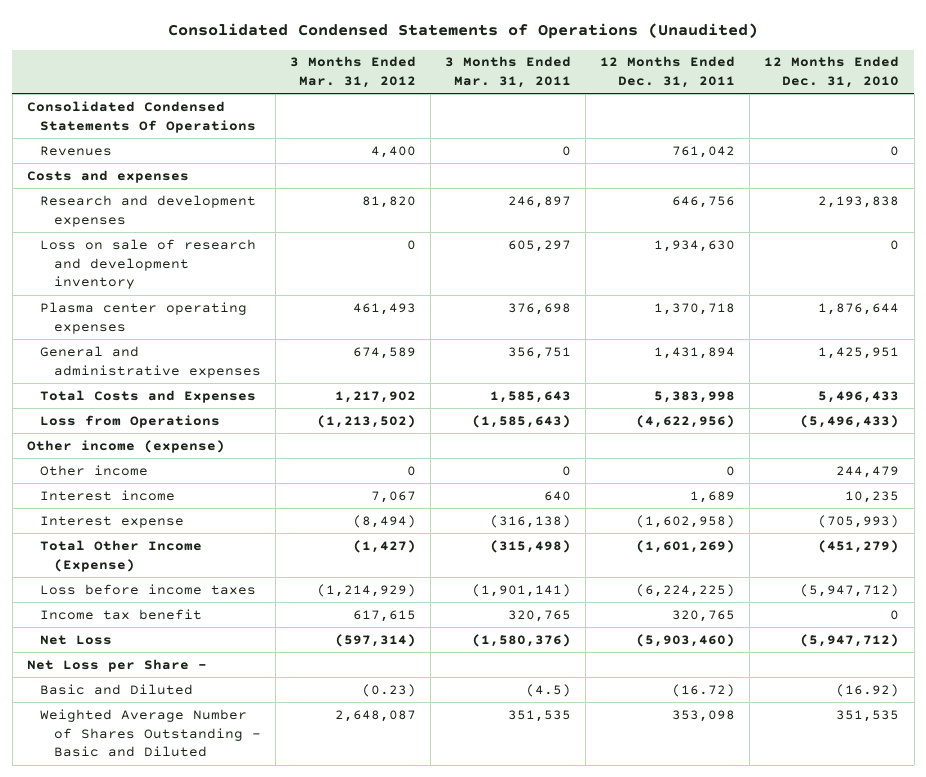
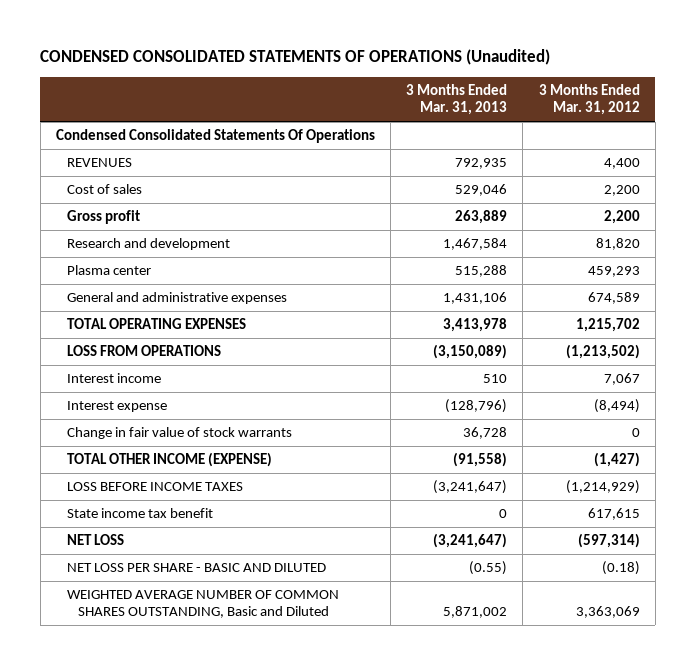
- Consolidated Condensed Statements of Operations (Unaudited)
+ CONDENSED CONSOLIDATED STATEMENTS OF OPERATIONS (Unaudited)
- | 3 Months Ended Mar. 31, 2012 | 3 Months Ended Mar. 31, 2011 | 12 Months Ended Dec. 31, 2011 | 12 Months Ended Dec. 31, 2010
+ | 3 Months Ended Mar. 31, 2013 | 3 Months Ended Mar. 31, 2012
- Consolidated Condensed Statements Of Operations
- Revenues | 4,400 | 0 | 761,042 | 0
- Costs and expenses
- Research and development expenses | 81,820 | 246,897 | 646,756 | 2,193,838
- Loss on sale of research and development inventory | 0 | 605,297 | 1,934,630 | 0
- Plasma center operating expenses | 461,493 | 376,698 | 1,370,718 | 1,876,644
+ Condensed Consolidated Statements Of Operations
+ REVENUES | 792,935 | 4,400
+ Cost of sales | 529,046 | 2,200
+ Gross profit | 263,889 | 2,200
+ Research and development | 1,467,584 | 81,820
+ Plasma center | 515,288 | 459,293
- Total Costs and Expenses | 1,217,902 | 1,585,643 | 5,383,998 | 5,496,433
- Loss from Operations | (1,213,502) | (1,585,643) | (4,622,956) | (5,496,433)
- Other income (expense)
- Other income | 0 | 0 | 0 | 244,479
+ TOTAL OPERATING EXPENSES | 3,413,978 | 1,215,702
+ LOSS FROM OPERATIONS | (3,150,089) | (1,213,502)
- Total Other Income (Expense) | (1,427) | (315,498) | (1,601,269) | (451,279)
- Loss before income taxes | (1,214,929) | (1,901,141) | (6,224,225) | (5,947,712)
- Income tax benefit | 617,615 | 320,765 | 320,765 | 0
- Net Loss | (597,314) | (1,580,376) | (5,903,460) | (5,947,712)
- Net Loss per Share -
- Basic and Diluted | (0.23) | (4.5) | (16.72) | (16.92)
- Weighted Average Number of Shares Outstanding - Basic and Diluted | 2,648,087 | 351,535 | 353,098 | 351,535
+ Change in fair value of stock warrants | 36,728 | 0
+ TOTAL OTHER INCOME (EXPENSE) | (91,558) | (1,427)
+ LOSS BEFORE INCOME TAXES | (3,241,647) | (1,214,929)
+ State income tax benefit | 0 | 617,615
+ NET LOSS | (3,241,647) | (597,314)
+ NET LOSS PER SHARE - BASIC AND DILUTED | (0.55) | (0.18)
+ WEIGHTED AVERAGE NUMBER OF COMMON SHARES OUTSTANDING, Basic and Diluted | 5,871,002 | 3,363,069

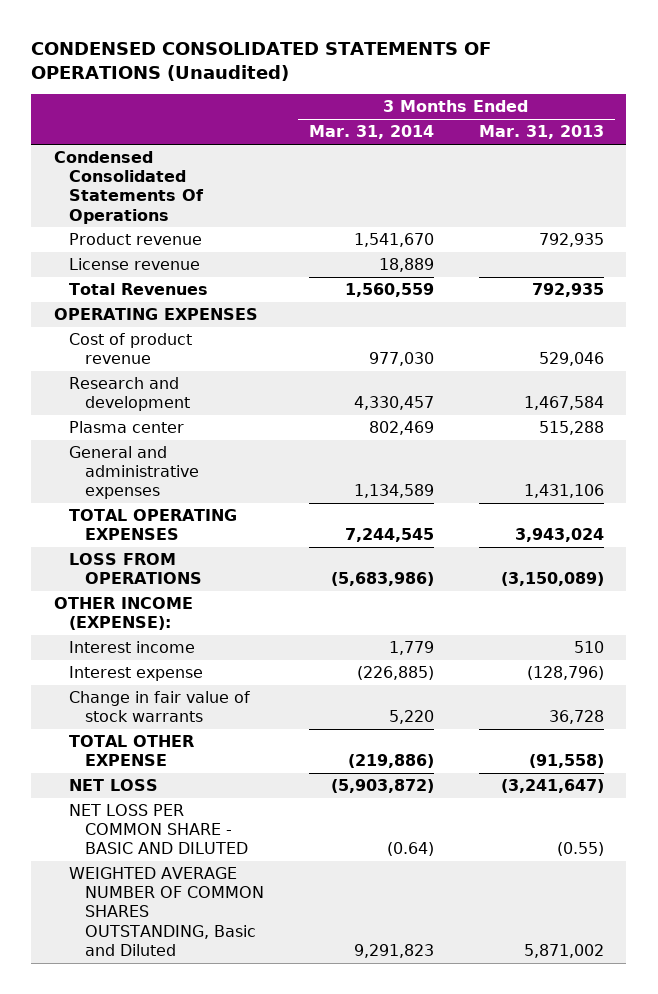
- | 3 Months Ended Mar. 31, 2013 | 3 Months Ended Mar. 31, 2012
+ | 3 Months Ended Mar. 31, 2014 | 3 Months Ended Mar. 31, 2013
- REVENUES | 792,935 | 4,400
- Cost of sales | 529,046 | 2,200
- Gross profit | 263,889 | 2,200
+ Product revenue | 1,541,670 | 792,935
+ License revenue | 18,889 |
+ Total Revenues | 1,560,559 | 792,935
+ OPERATING EXPENSES
+ Cost of product revenue | 977,030 | 529,046
- TOTAL OPERATING EXPENSES | 3,413,978 | 1,215,702
+ TOTAL OPERATING EXPENSES | 7,244,545 | 3,943,024
+ OTHER INCOME (EXPENSE):
- TOTAL OTHER INCOME (EXPENSE) | (91,558) | (1,427)
- LOSS BEFORE INCOME TAXES | (3,241,647) | (1,214,929)
- State income tax benefit | 0 | 617,615
+ TOTAL OTHER EXPENSE | (219,886) | (91,558)
- NET LOSS PER SHARE - BASIC AND DILUTED | (0.55) | (0.18)
+ NET LOSS PER COMMON SHARE - BASIC AND DILUTED | (0.64) | (0.55)

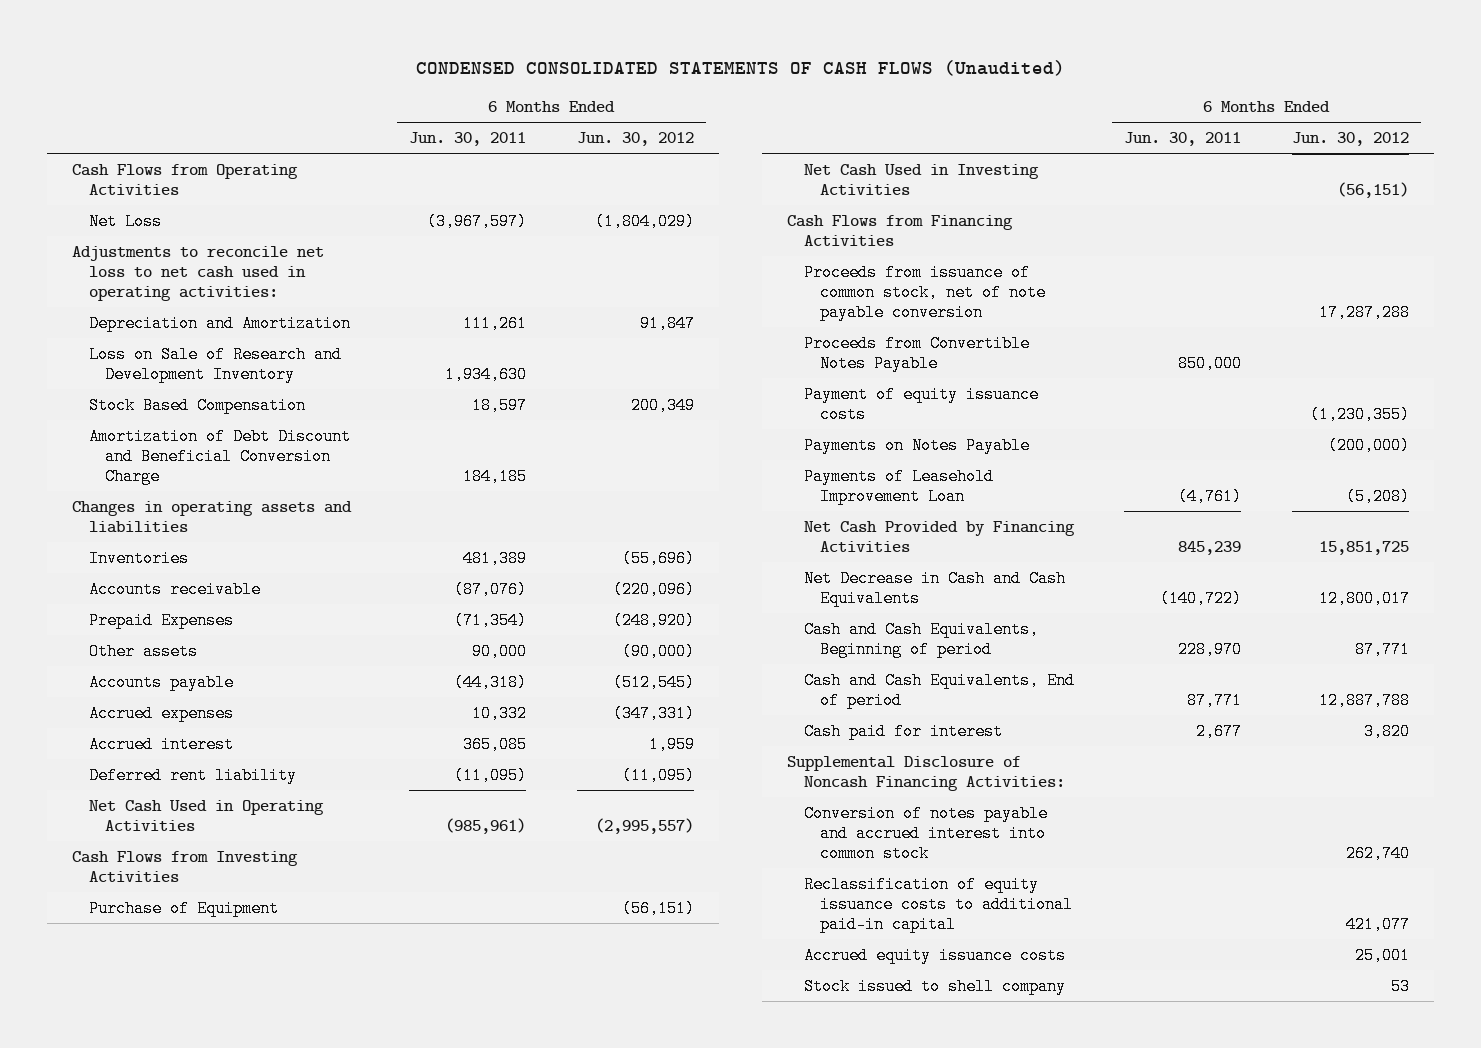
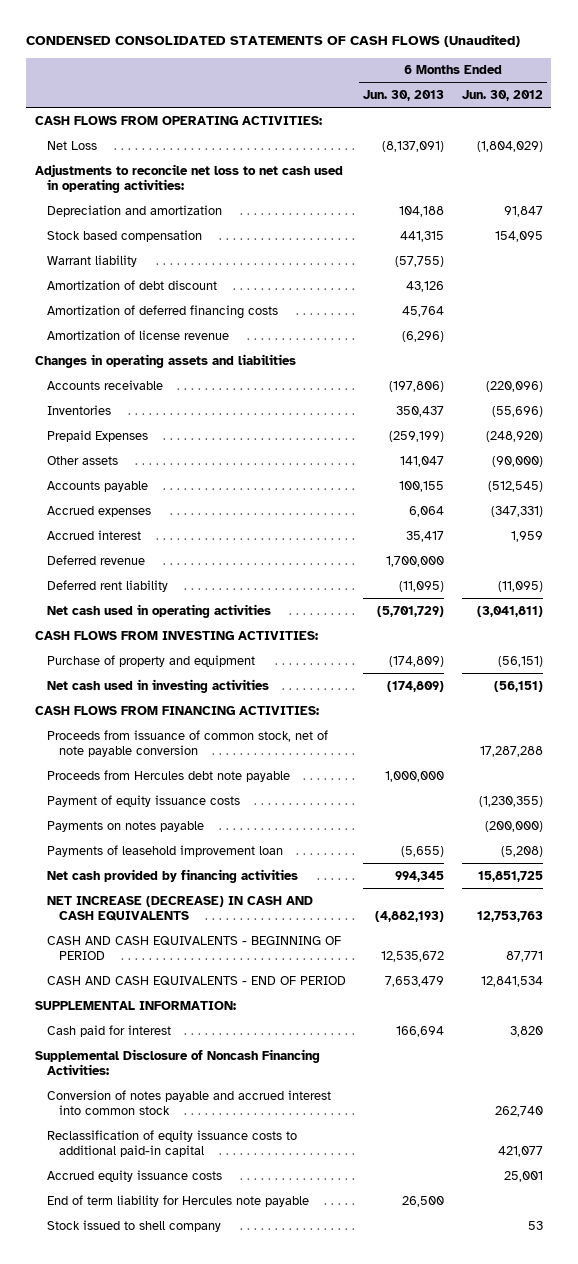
- | 6 Months Ended Jun. 30, 2011 | 6 Months Ended Jun. 30, 2012
+ | 6 Months Ended Jun. 30, 2013 | 6 Months Ended Jun. 30, 2012
- Cash Flows from Operating Activities
+ CASH FLOWS FROM OPERATING ACTIVITIES:
- Depreciation and Amortization | 111,261 | 91,847
- Loss on Sale of Research and Development Inventory | 1,934,630 |
- Stock Based Compensation | 18,597 | 200,349
- Amortization of Debt Discount and Beneficial Conversion Charge | 184,185 |
+ Depreciation and amortization | 104,188 | 91,847
+ Stock based compensation | 441,315 | 154,095
+ Warrant liability | (57,755) |
+ Amortization of debt discount | 43,126 |
+ Amortization of deferred financing costs | 45,764 |
+ Amortization of license revenue | (6,296) |
moved down: Inventories | 350,437 | (55,696)
+ Deferred revenue | 1,700,000 |
- Net Cash Used in Operating Activities | (985,961) | (2,995,557)
- Cash Flows from Investing Activities
- Purchase of Equipment | | (56,151)
- Net Cash Used in Investing Activities | | (56,151)
- Cash Flows from Financing Activities
+ Net cash used in operating activities | (5,701,729) | (3,041,811)
+ CASH FLOWS FROM INVESTING ACTIVITIES:
+ Purchase of property and equipment | (174,809) | (56,151)
+ Net cash used in investing activities | (174,809) | (56,151)
+ CASH FLOWS FROM FINANCING ACTIVITIES:
- Proceeds from Convertible Notes Payable | 850,000 |
+ Proceeds from Hercules debt note payable | 1,000,000 |
- Payments on Notes Payable | | (200,000)
- Payments of Leasehold Improvement Loan | (4,761) | (5,208)
- Net Cash Provided by Financing Activities | 845,239 | 15,851,725
- Net Decrease in Cash and Cash Equivalents | (140,722) | 12,800,017
- Cash and Cash Equivalents, Beginning of period | 228,970 | 87,771
- Cash and Cash Equivalents, End of period | 87,771 | 12,887,788
+ Payments on notes payable | | (200,000)
+ Payments of leasehold improvement loan | (5,655) | (5,208)
+ Net cash provided by financing activities | 994,345 | 15,851,725
+ NET INCREASE (DECREASE) IN CASH AND CASH EQUIVALENTS | (4,882,193) | 12,753,763
+ CASH AND CASH EQUIVALENTS - BEGINNING OF PERIOD | 12,535,672 | 87,771
+ CASH AND CASH EQUIVALENTS - END OF PERIOD | 7,653,479 | 12,841,534
+ SUPPLEMENTAL INFORMATION:
+ End of term liability for Hercules note payable | 26,500 |

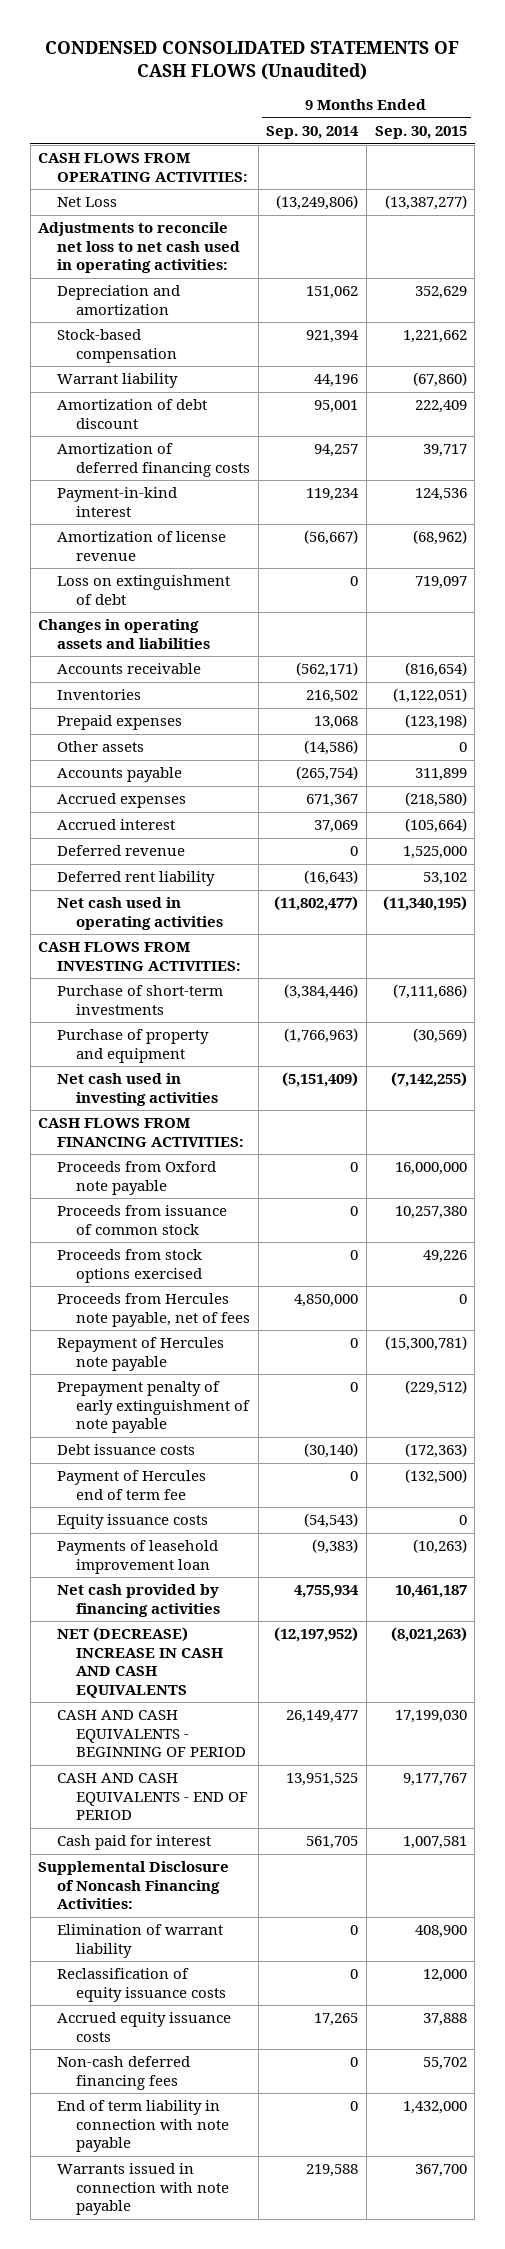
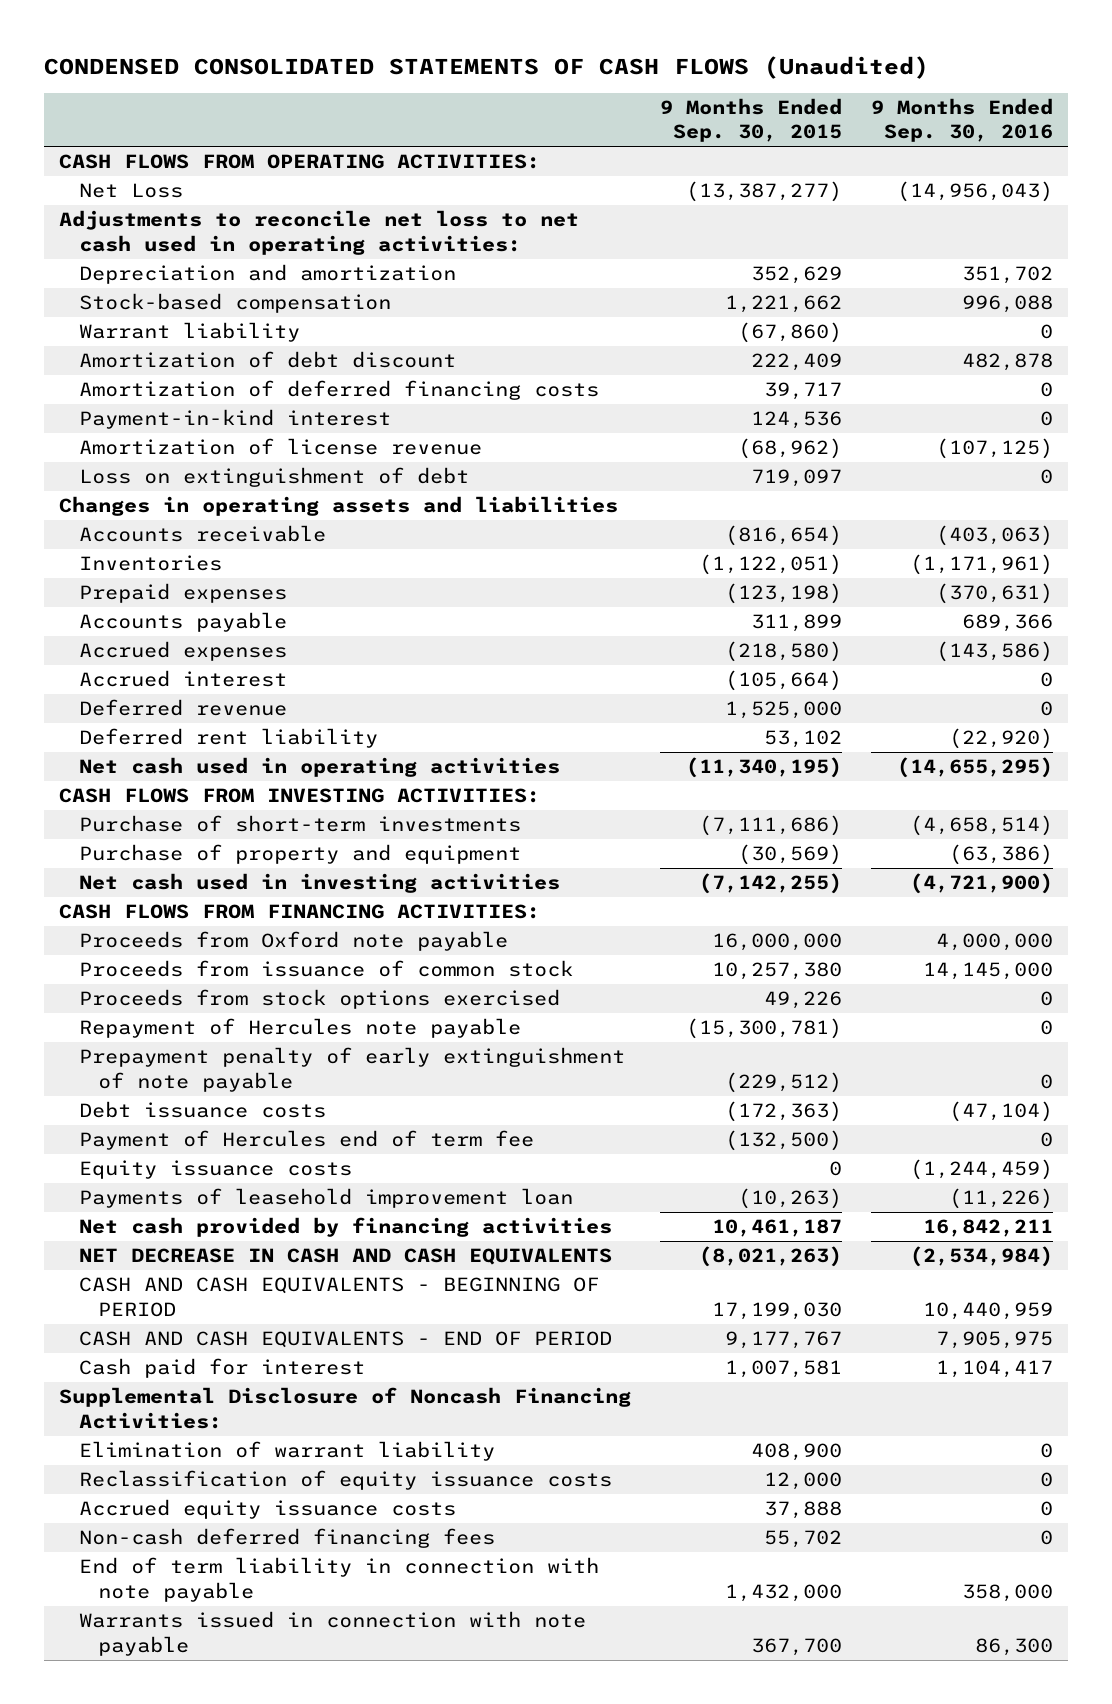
- | 9 Months Ended Sep. 30, 2014 | 9 Months Ended Sep. 30, 2015
+ | 9 Months Ended Sep. 30, 2015 | 9 Months Ended Sep. 30, 2016
- Other assets | (14,586) | 0
- Proceeds from Hercules note payable, net of fees | 4,850,000 | 0
- NET (DECREASE) INCREASE IN CASH AND CASH EQUIVALENTS | (12,197,952) | (8,021,263)
+ NET DECREASE IN CASH AND CASH EQUIVALENTS | (8,021,263) | (2,534,984)

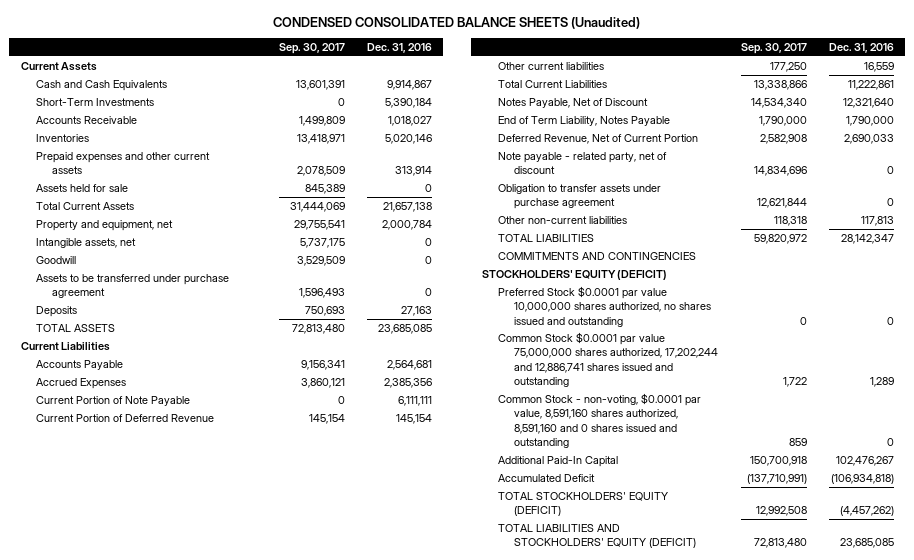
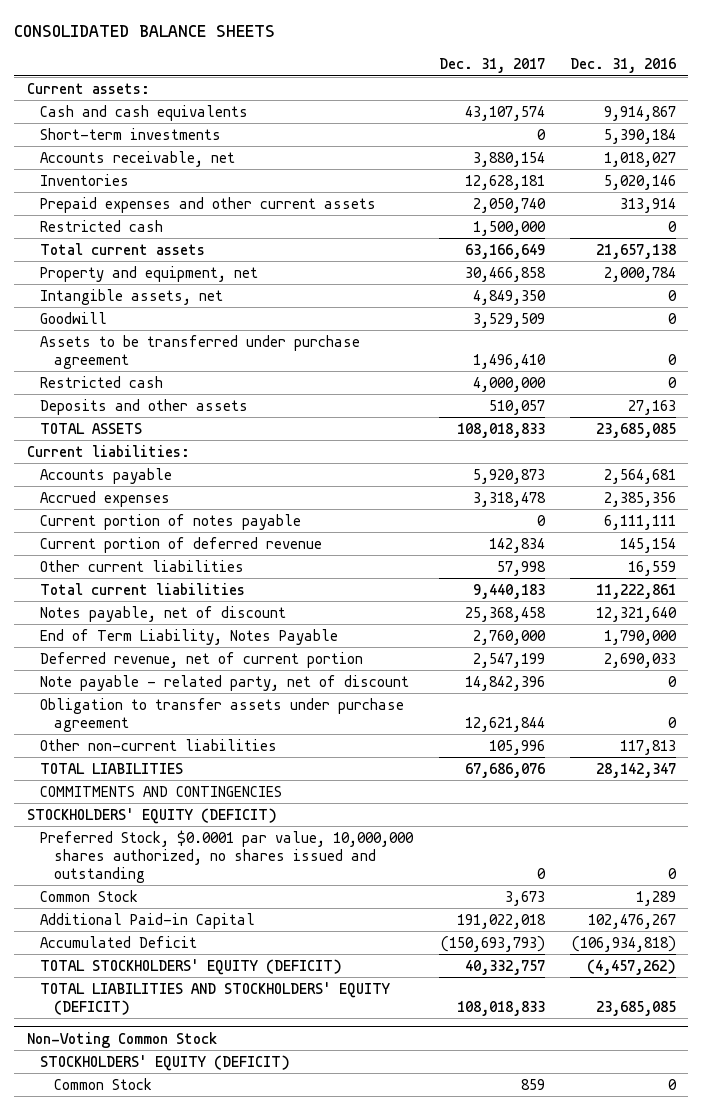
- CONDENSED CONSOLIDATED BALANCE SHEETS (Unaudited)
+ CONSOLIDATED BALANCE SHEETS
- | Sep. 30, 2017 | Dec. 31, 2016
+ | Dec. 31, 2017 | Dec. 31, 2016
- Current Assets
- Cash and Cash Equivalents | 13,601,391 | 9,914,867
- Short-Term Investments | 0 | 5,390,184
- Accounts Receivable | 1,499,809 | 1,018,027
+ Current assets:
+ Cash and cash equivalents | 43,107,574 | 9,914,867
+ Short-term investments | 0 | 5,390,184
+ Accounts receivable, net | 3,880,154 | 1,018,027
- Assets held for sale | 845,389 | 0
- Total Current Assets | 31,444,069 | 21,657,138
+ Restricted cash | 1,500,000 | 0
+ Total current assets | 63,166,649 | 21,657,138
- Deposits | 750,693 | 27,163
+ Restricted cash | 4,000,000 | 0
+ Deposits and other assets | 510,057 | 27,163
- Current Liabilities
- Accounts Payable | 9,156,341 | 2,564,681
- Accrued Expenses | 3,860,121 | 2,385,356
- Current Portion of Note Payable | 0 | 6,111,111
- Current Portion of Deferred Revenue | 145,154 | 145,154
+ Current liabilities:
+ Accounts payable | 5,920,873 | 2,564,681
+ Accrued expenses | 3,318,478 | 2,385,356
+ Current portion of notes payable | 0 | 6,111,111
+ Current portion of deferred revenue | 142,834 | 145,154
- Total Current Liabilities | 13,338,866 | 11,222,861
- Notes Payable, Net of Discount | 14,534,340 | 12,321,640
+ Total current liabilities | 9,440,183 | 11,222,861
+ Notes payable, net of discount | 25,368,458 | 12,321,640
- Deferred Revenue, Net of Current Portion | 2,582,908 | 2,690,033
+ Deferred revenue, net of current portion | 2,547,199 | 2,690,033
- Preferred Stock $0.0001 par value 10,000,000 shares authorized, no shares issued and outstanding | 0 | 0
- Common Stock $0.0001 par value 75,000,000 shares authorized, 17,202,244 and 12,886,741 shares issued and outstanding | 1,722 | 1,289
- Common Stock - non-voting, $0.0001 par value, 8,591,160 shares authorized, 8,591,160 and 0 shares issued and outstanding | 859 | 0
- Additional Paid-In Capital | 150,700,918 | 102,476,267
+ Preferred Stock, $0.0001 par value, 10,000,000 shares authorized, no shares issued and outstanding | 0 | 0
+ Common Stock | 3,673 | 1,289
+ Additional Paid-in Capital | 191,022,018 | 102,476,267
+ Non-Voting Common Stock
+ STOCKHOLDERS' EQUITY (DEFICIT)
+ Common Stock | 859 | 0

